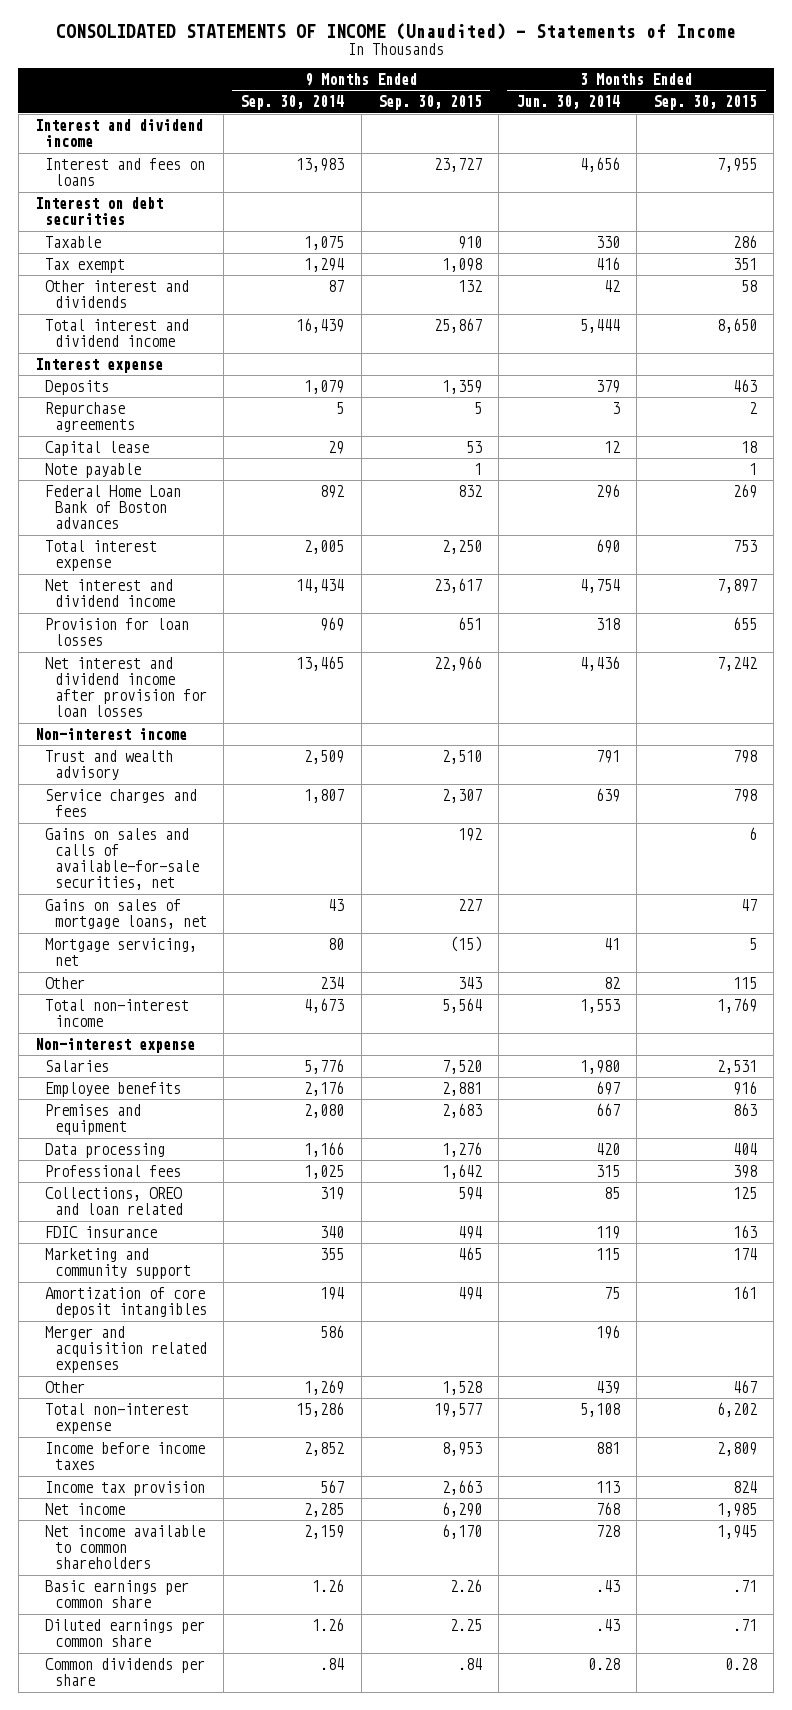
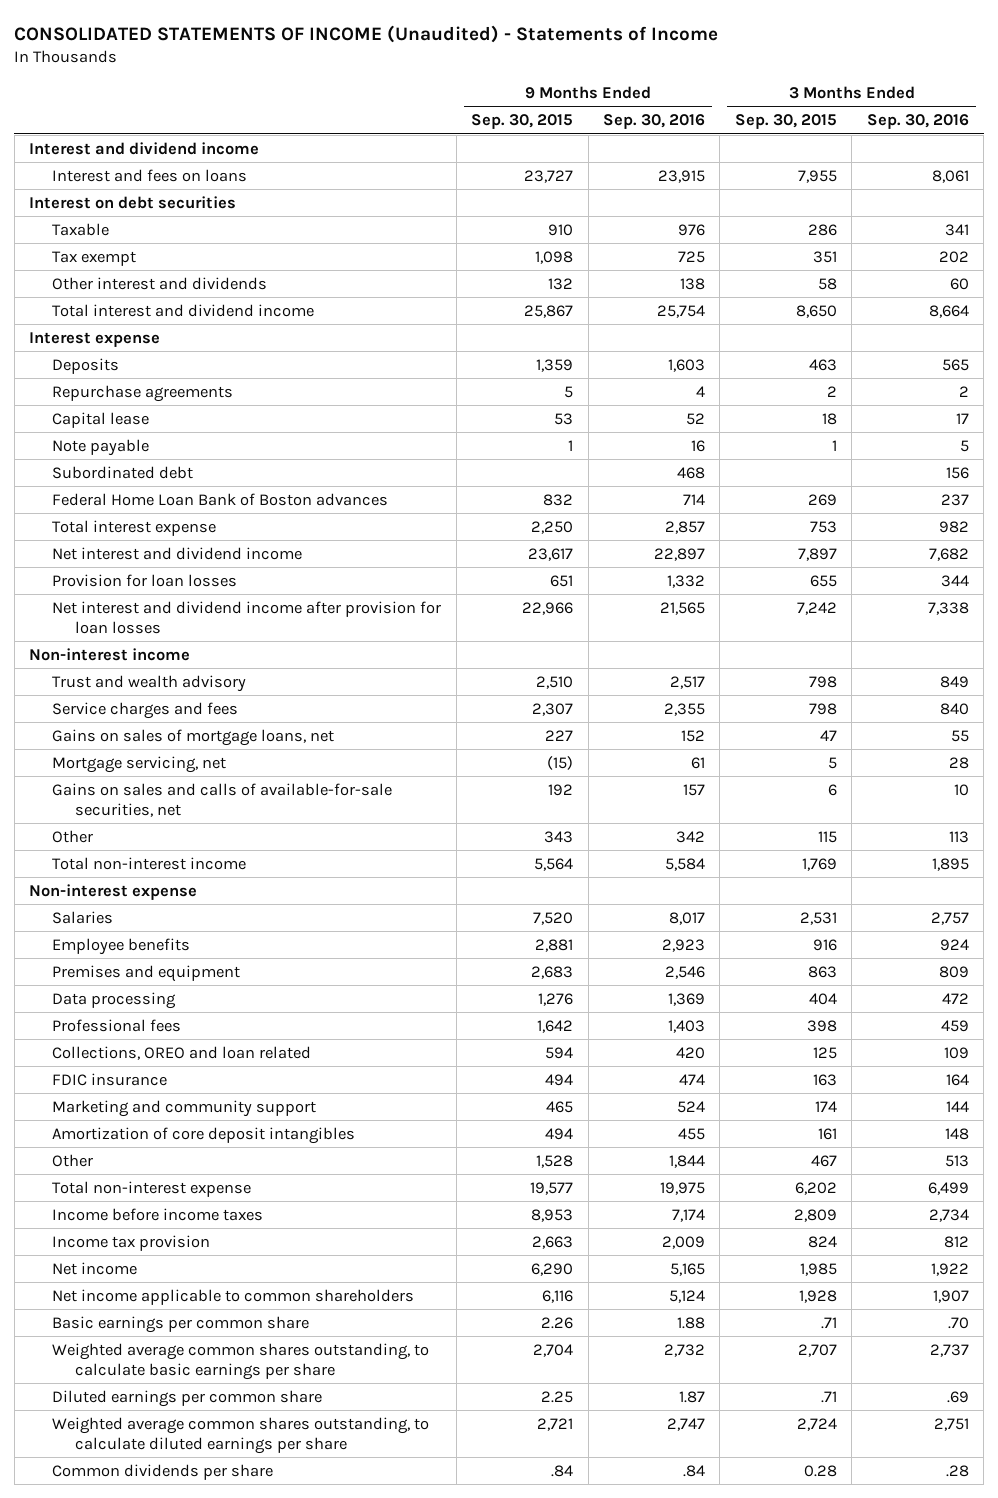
- | 9 Months Ended Sep. 30, 2014 | 9 Months Ended Sep. 30, 2015 | 3 Months Ended Jun. 30, 2014 | 3 Months Ended Sep. 30, 2015
+ | 9 Months Ended Sep. 30, 2015 | 9 Months Ended Sep. 30, 2016 | 3 Months Ended Sep. 30, 2015 | 3 Months Ended Sep. 30, 2016
+ Subordinated debt | | 468 | | 156
moved down: Gains on sales and calls of available-for-sale securities, net | 192 | 157 | 6 | 10
- Merger and acquisition related expenses | 586 | | 196 |
- Net income available to common shareholders | 2,159 | 6,170 | 728 | 1,945
+ Net income applicable to common shareholders | 6,116 | 5,124 | 1,928 | 1,907
+ Weighted average common shares outstanding, to calculate basic earnings per share | 2,704 | 2,732 | 2,707 | 2,737
+ Weighted average common shares outstanding, to calculate diluted earnings per share | 2,721 | 2,747 | 2,724 | 2,751

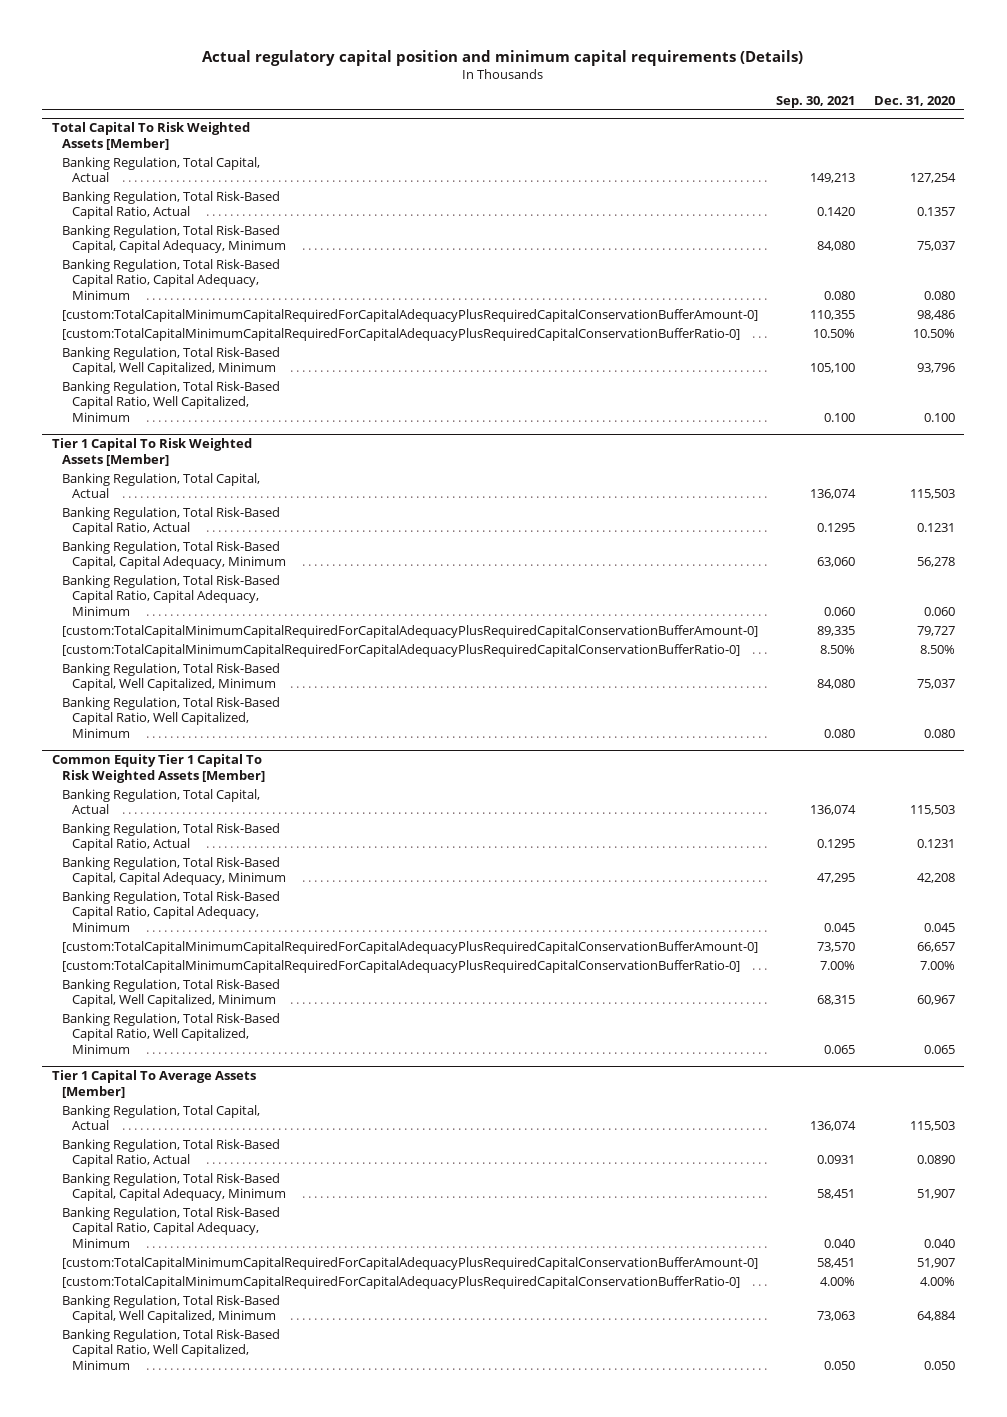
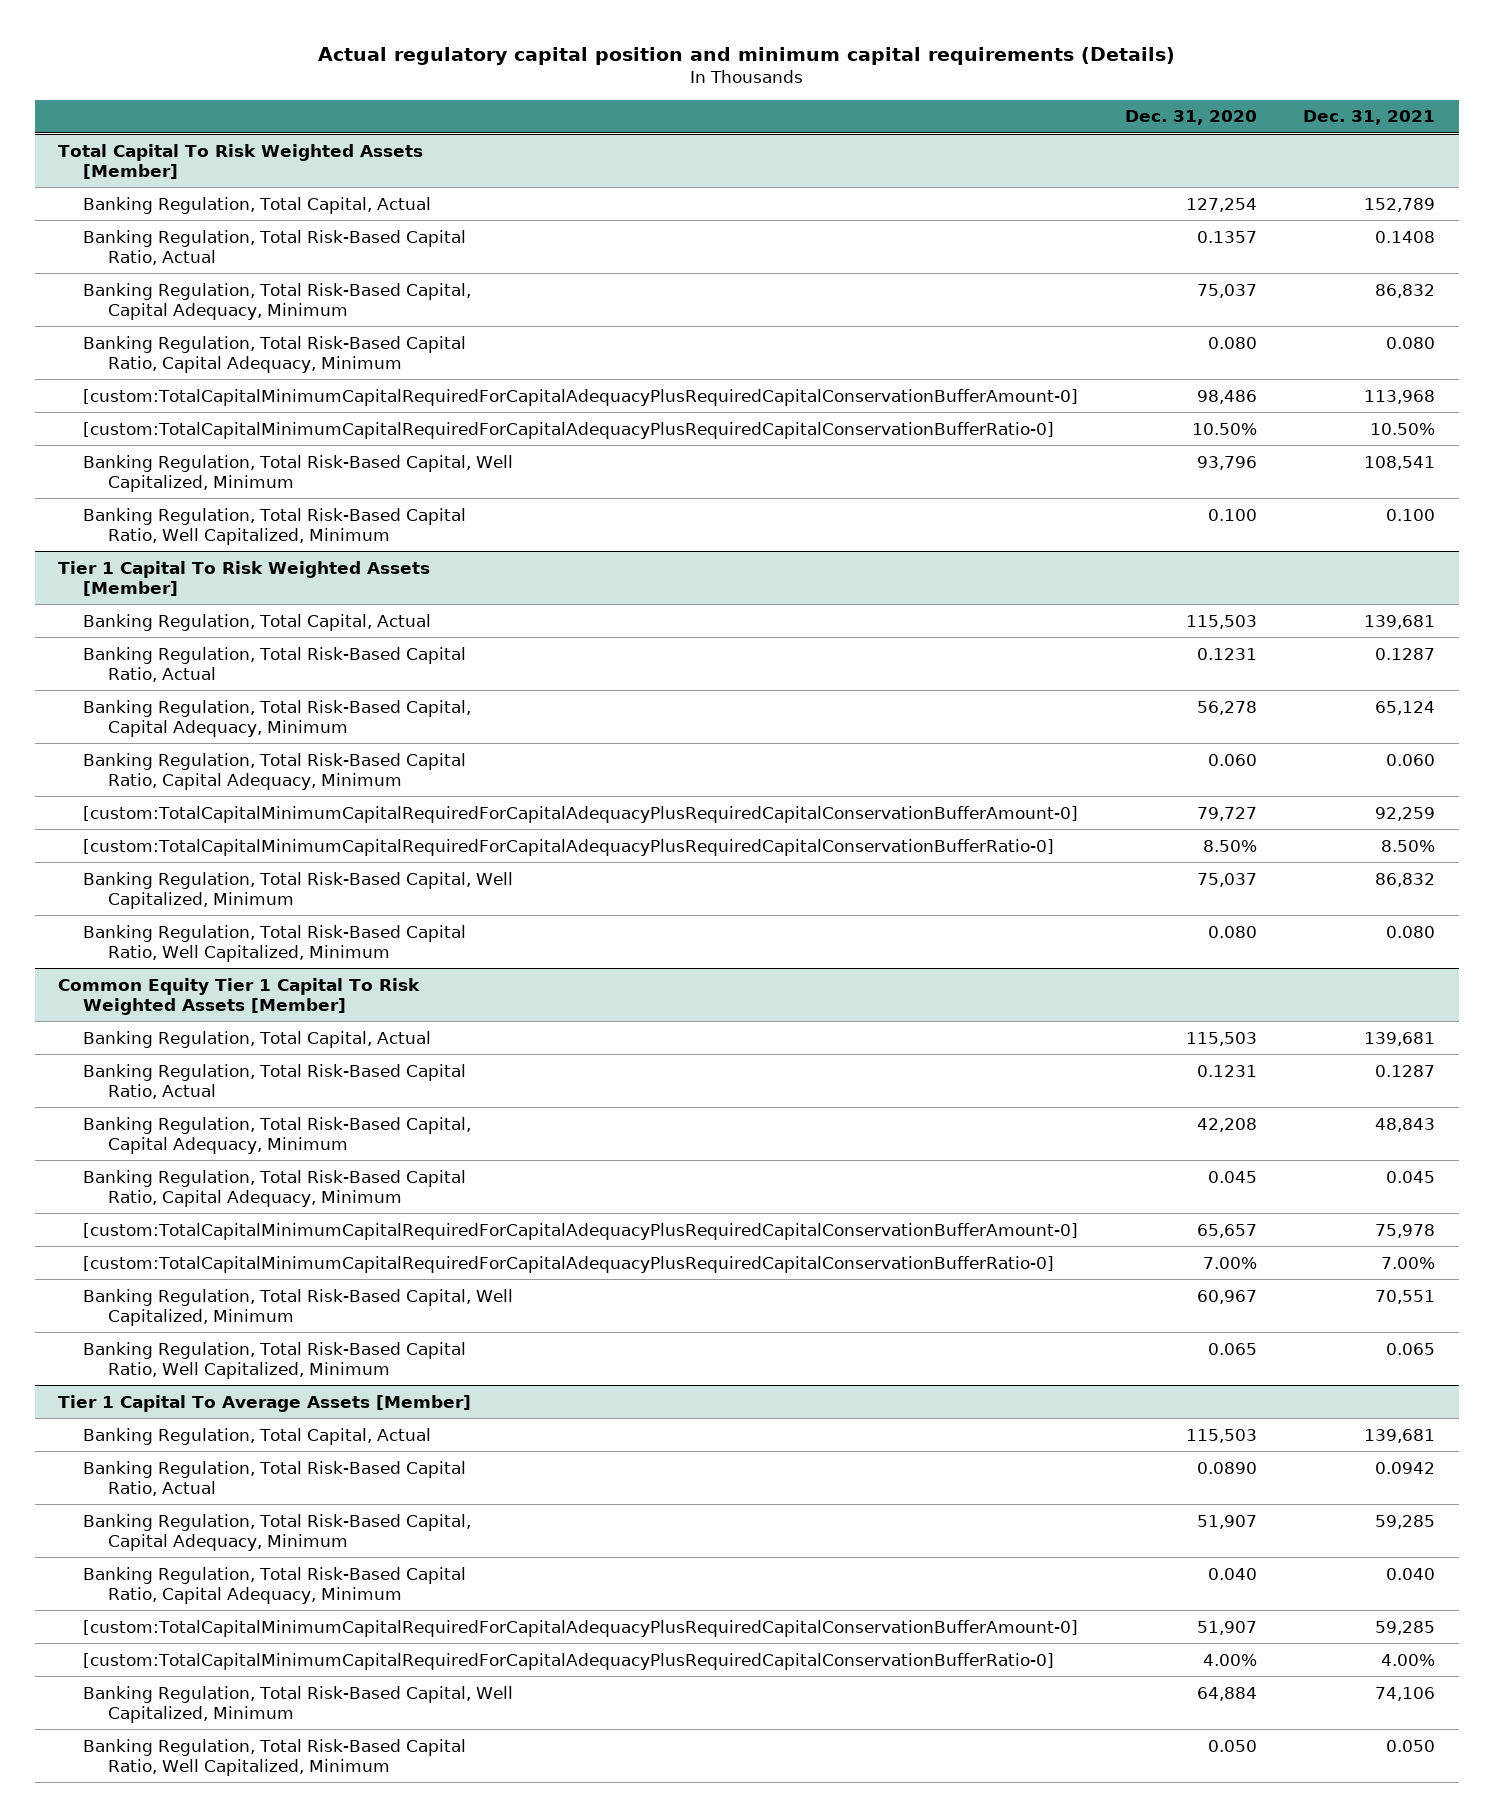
- | Sep. 30, 2021 | Dec. 31, 2020
+ | Dec. 31, 2020 | Dec. 31, 2021
@ Common Equity Tier 1 Capital To Risk Weighted Assets [Member]
- [custom:TotalCapitalMinimumCapitalRequiredForCapitalAdequacyPlusRequiredCapitalConservationBufferAmount-0] | 73,570 | 66,657
+ [custom:TotalCapitalMinimumCapitalRequiredForCapitalAdequacyPlusRequiredCapitalConservationBufferAmount-0] | 65,657 | 75,978

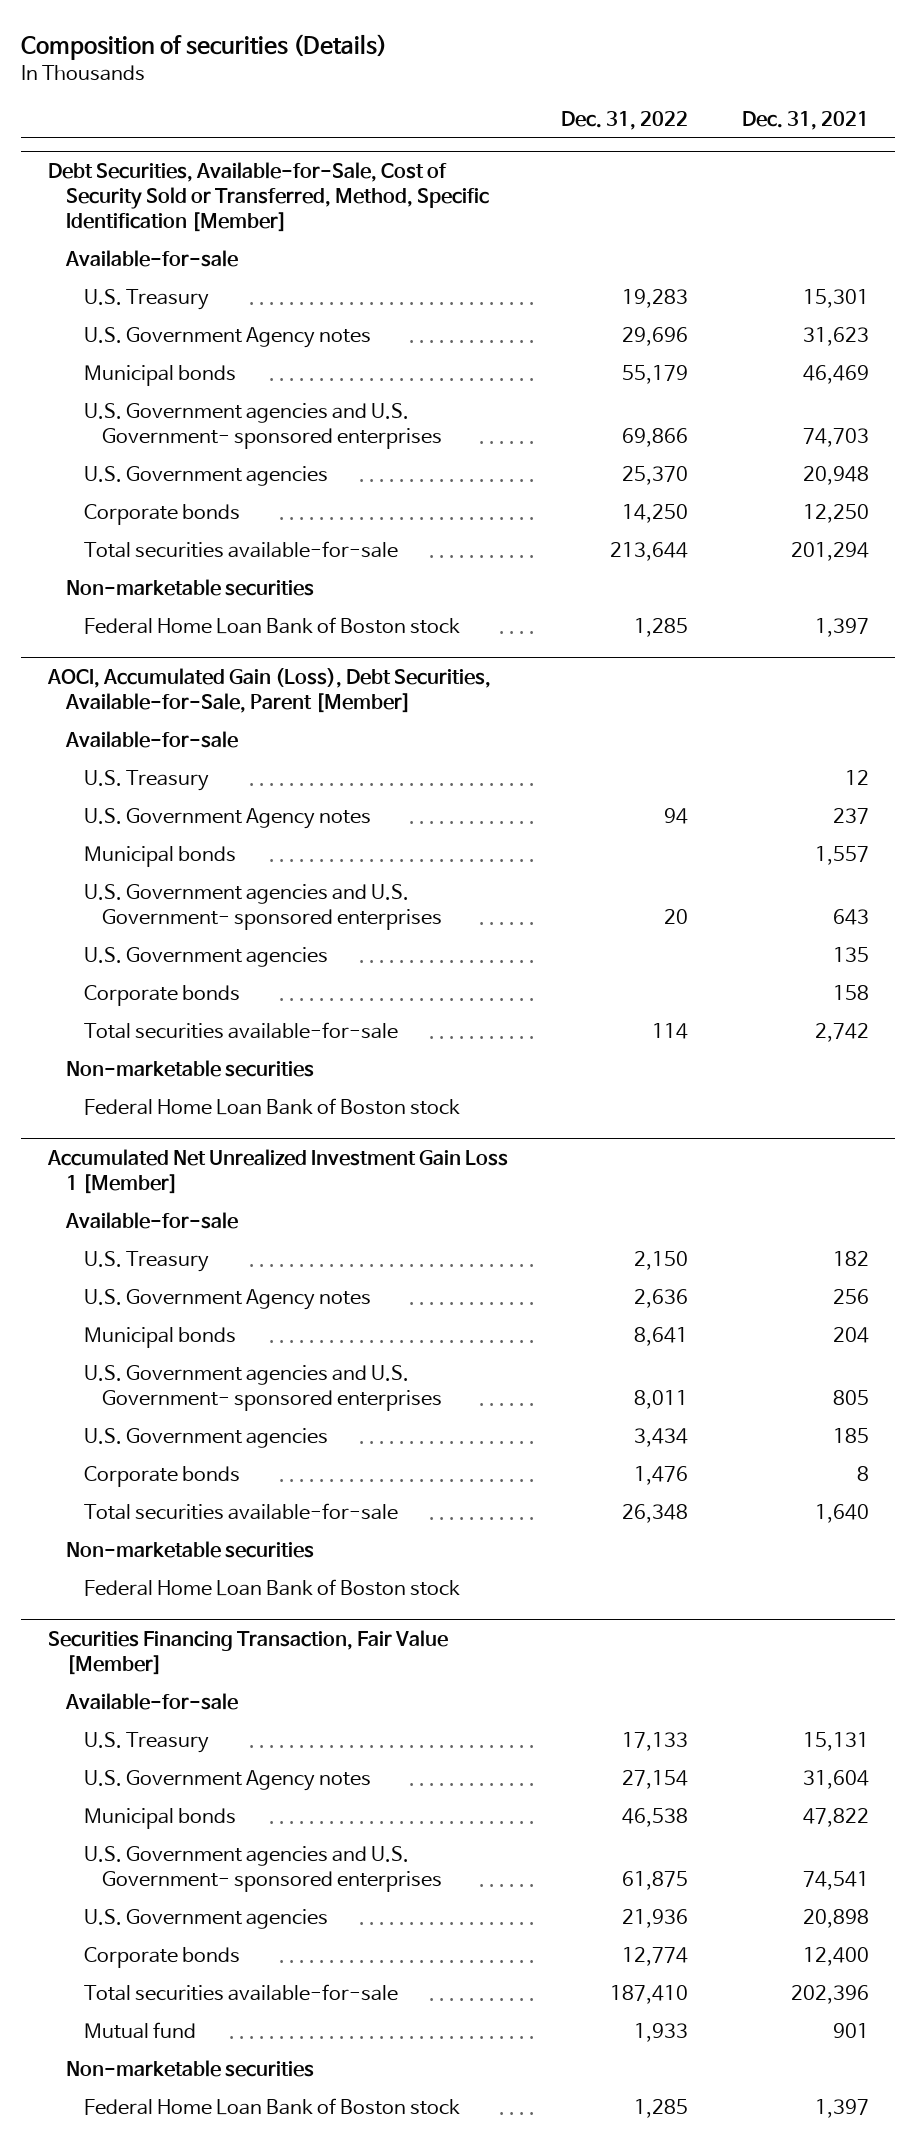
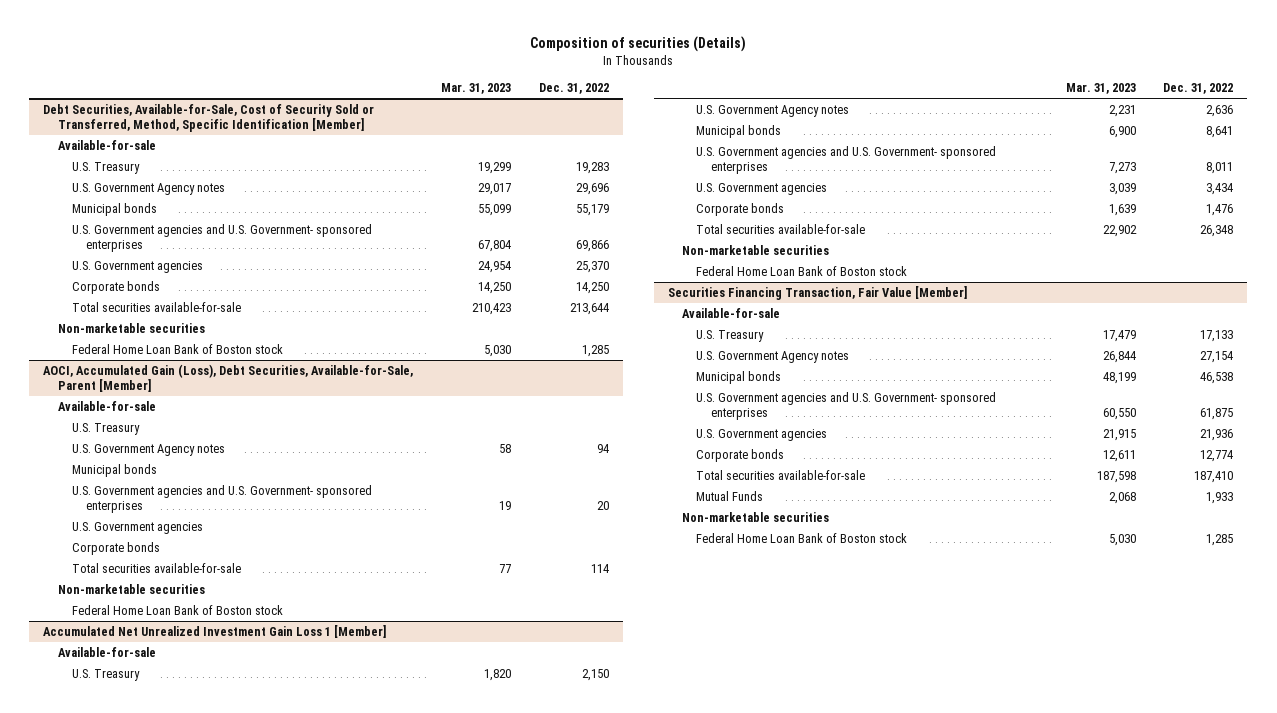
- | Dec. 31, 2022 | Dec. 31, 2021
+ | Mar. 31, 2023 | Dec. 31, 2022
@ Securities Financing Transaction, Fair Value [Member]
- Mutual fund | 1,933 | 901
+ Mutual Funds | 2,068 | 1,933

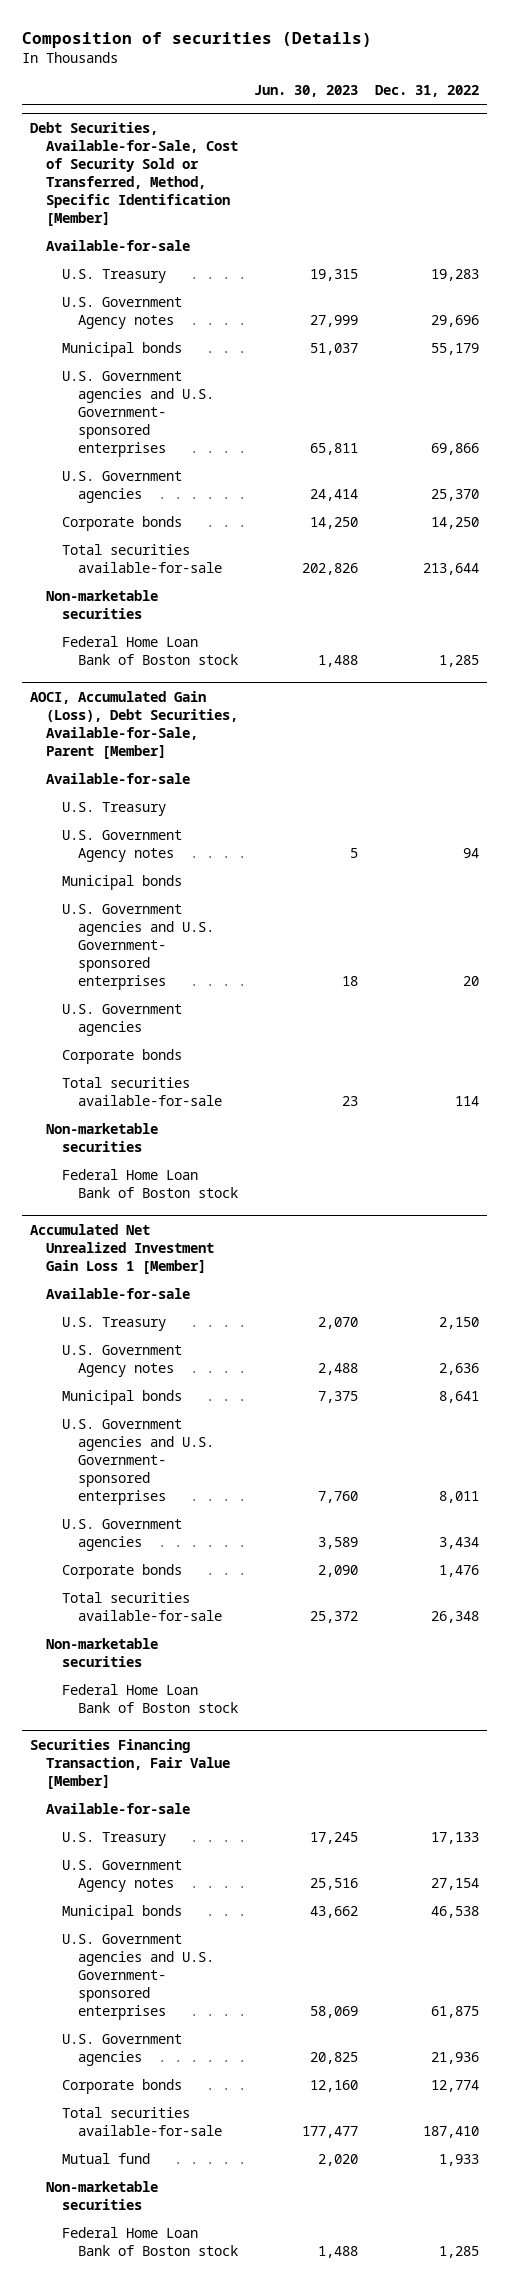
- | Mar. 31, 2023 | Dec. 31, 2022
+ | Jun. 30, 2023 | Dec. 31, 2022
@ Securities Financing Transaction, Fair Value [Member]
- Mutual Funds | 2,068 | 1,933
+ Mutual fund | 2,020 | 1,933

